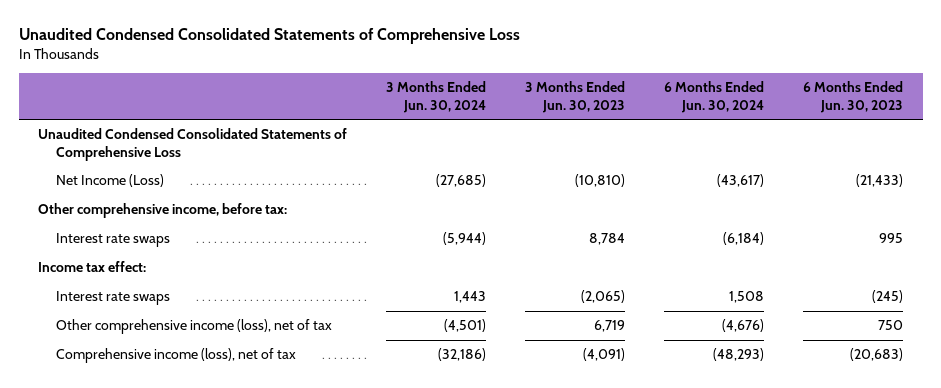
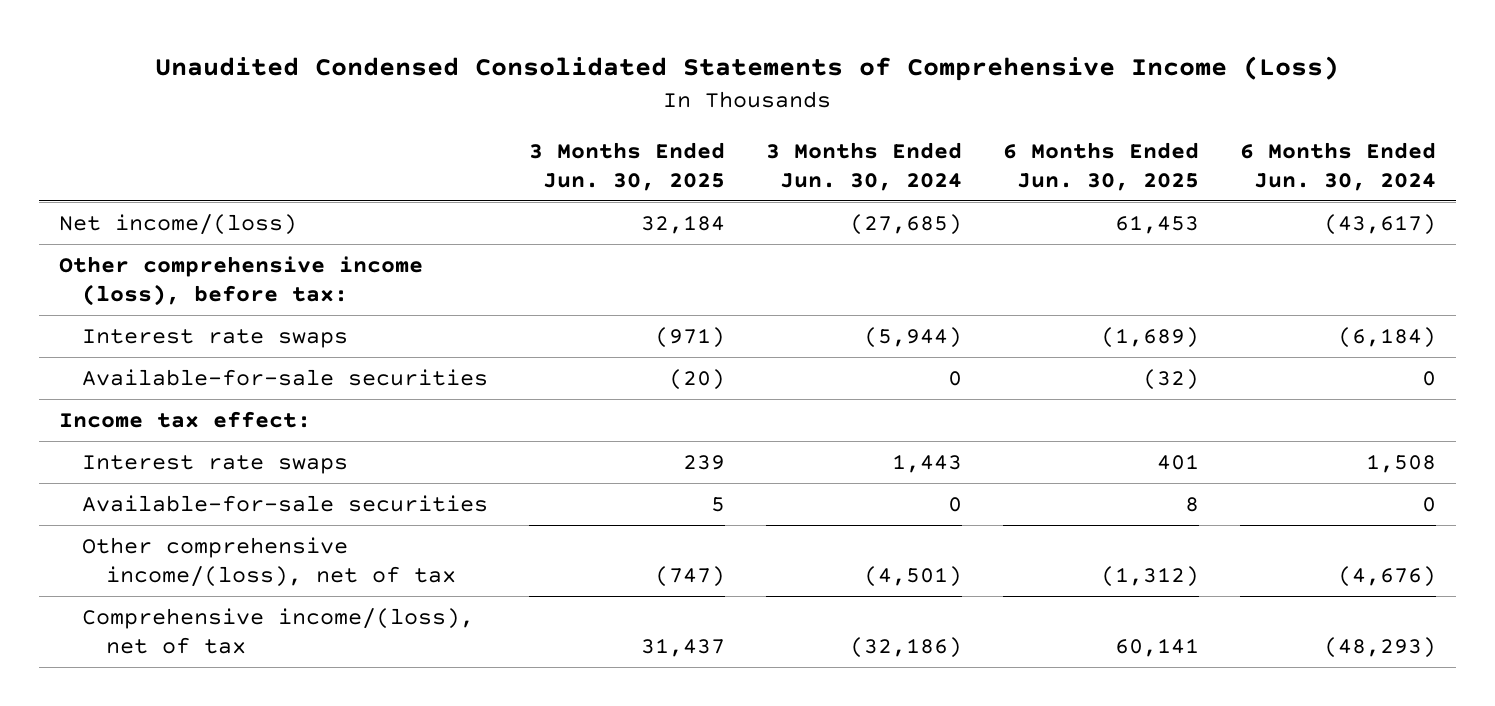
- Unaudited Condensed Consolidated Statements of Comprehensive Loss
+ Unaudited Condensed Consolidated Statements of Comprehensive Income (Loss)
- | 3 Months Ended Jun. 30, 2024 | 3 Months Ended Jun. 30, 2023 | 6 Months Ended Jun. 30, 2024 | 6 Months Ended Jun. 30, 2023
+ | 3 Months Ended Jun. 30, 2025 | 3 Months Ended Jun. 30, 2024 | 6 Months Ended Jun. 30, 2025 | 6 Months Ended Jun. 30, 2024
- Unaudited Condensed Consolidated Statements of Comprehensive Loss
- Net Income (Loss) | (27,685) | (10,810) | (43,617) | (21,433)
- Other comprehensive income, before tax:
+ Net income/(loss) | 32,184 | (27,685) | 61,453 | (43,617)
+ Other comprehensive income (loss), before tax:
+ Available-for-sale securities | (20) | 0 | (32) | 0
- Other comprehensive income (loss), net of tax | (4,501) | 6,719 | (4,676) | 750
- Comprehensive income (loss), net of tax | (32,186) | (4,091) | (48,293) | (20,683)
+ Available-for-sale securities | 5 | 0 | 8 | 0
+ Other comprehensive income/(loss), net of tax | (747) | (4,501) | (1,312) | (4,676)
+ Comprehensive income/(loss), net of tax | 31,437 | (32,186) | 60,141 | (48,293)

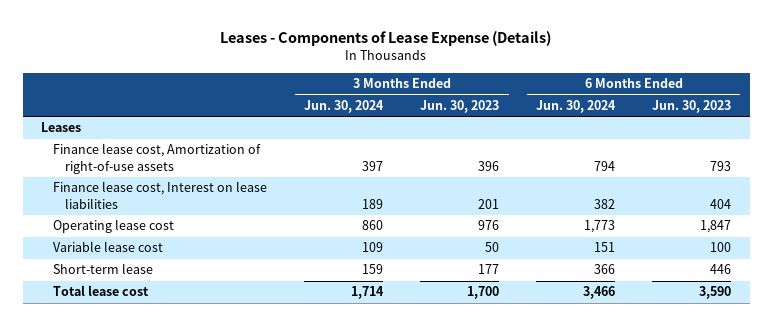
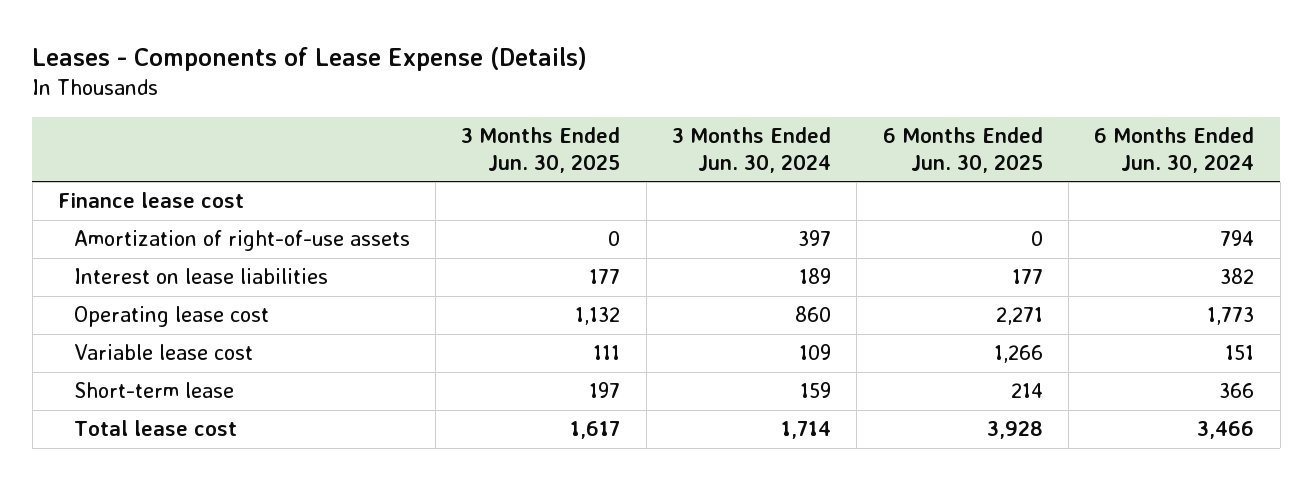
- | 3 Months Ended Jun. 30, 2024 | 3 Months Ended Jun. 30, 2023 | 6 Months Ended Jun. 30, 2024 | 6 Months Ended Jun. 30, 2023
+ | 3 Months Ended Jun. 30, 2025 | 3 Months Ended Jun. 30, 2024 | 6 Months Ended Jun. 30, 2025 | 6 Months Ended Jun. 30, 2024
- Leases
- Finance lease cost, Amortization of right-of-use assets | 397 | 396 | 794 | 793
- Finance lease cost, Interest on lease liabilities | 189 | 201 | 382 | 404
+ Finance lease cost
+ Amortization of right-of-use assets | 0 | 397 | 0 | 794
+ Interest on lease liabilities | 177 | 189 | 177 | 382

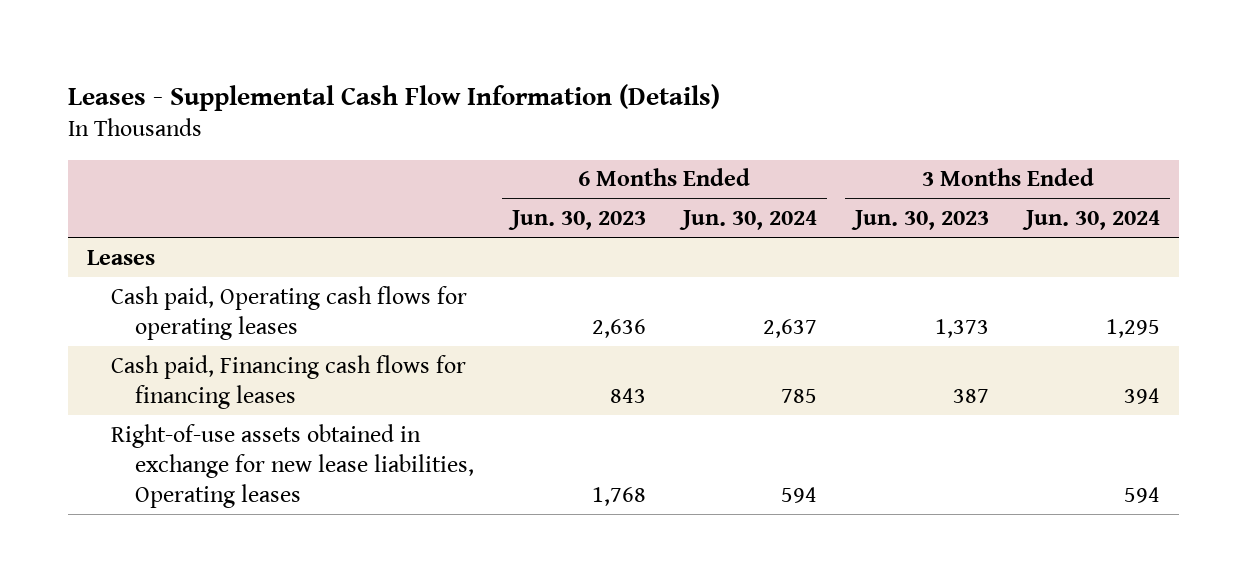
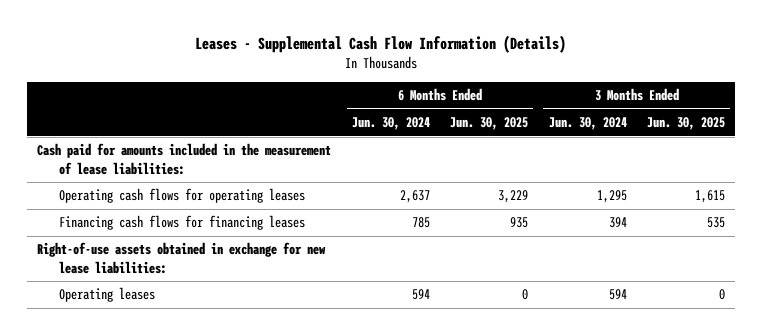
- | 6 Months Ended Jun. 30, 2023 | 6 Months Ended Jun. 30, 2024 | 3 Months Ended Jun. 30, 2023 | 3 Months Ended Jun. 30, 2024
+ | 6 Months Ended Jun. 30, 2024 | 6 Months Ended Jun. 30, 2025 | 3 Months Ended Jun. 30, 2024 | 3 Months Ended Jun. 30, 2025
- Leases
- Cash paid, Operating cash flows for operating leases | 2,636 | 2,637 | 1,373 | 1,295
- Cash paid, Financing cash flows for financing leases | 843 | 785 | 387 | 394
- Right-of-use assets obtained in exchange for new lease liabilities, Operating leases | 1,768 | 594 | | 594
+ Cash paid for amounts included in the measurement of lease liabilities:
+ Operating cash flows for operating leases | 2,637 | 3,229 | 1,295 | 1,615
+ Financing cash flows for financing leases | 785 | 935 | 394 | 535
+ Right-of-use assets obtained in exchange for new lease liabilities:
+ Operating leases | 594 | 0 | 594 | 0

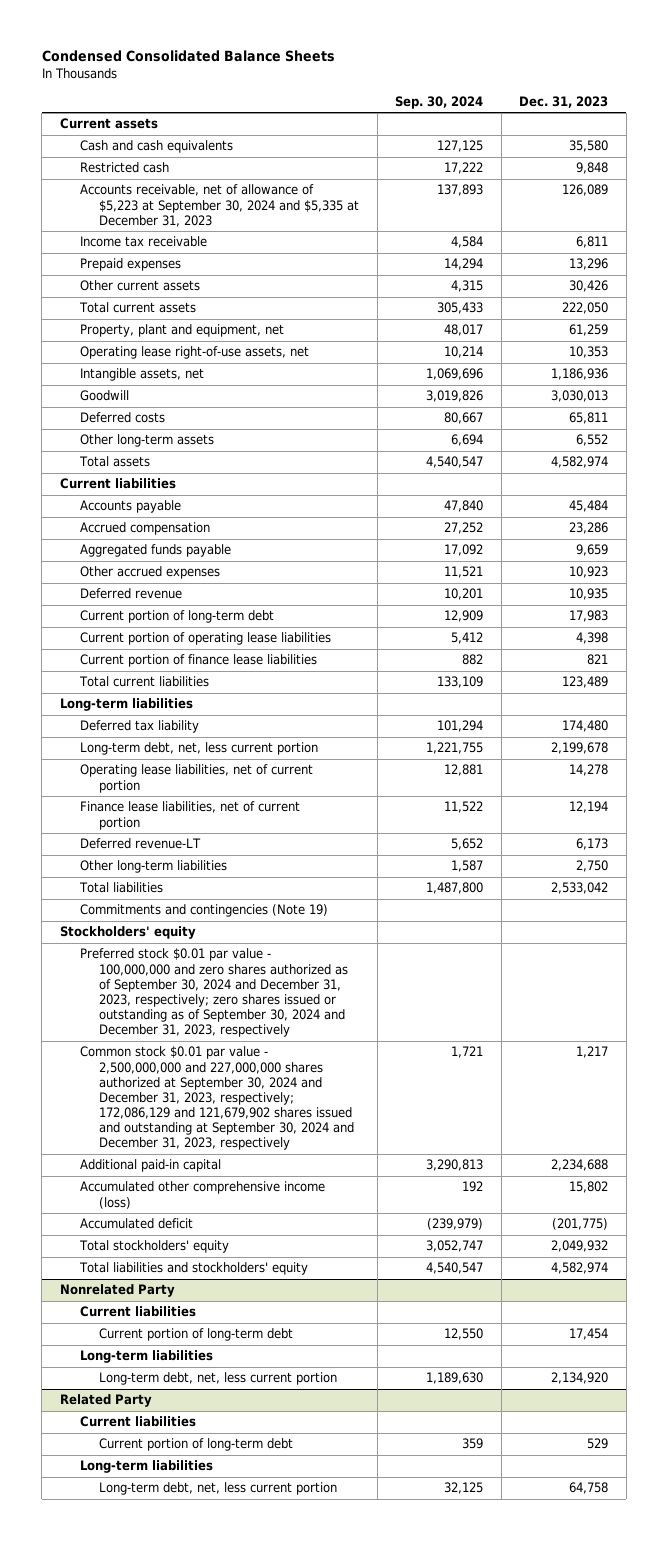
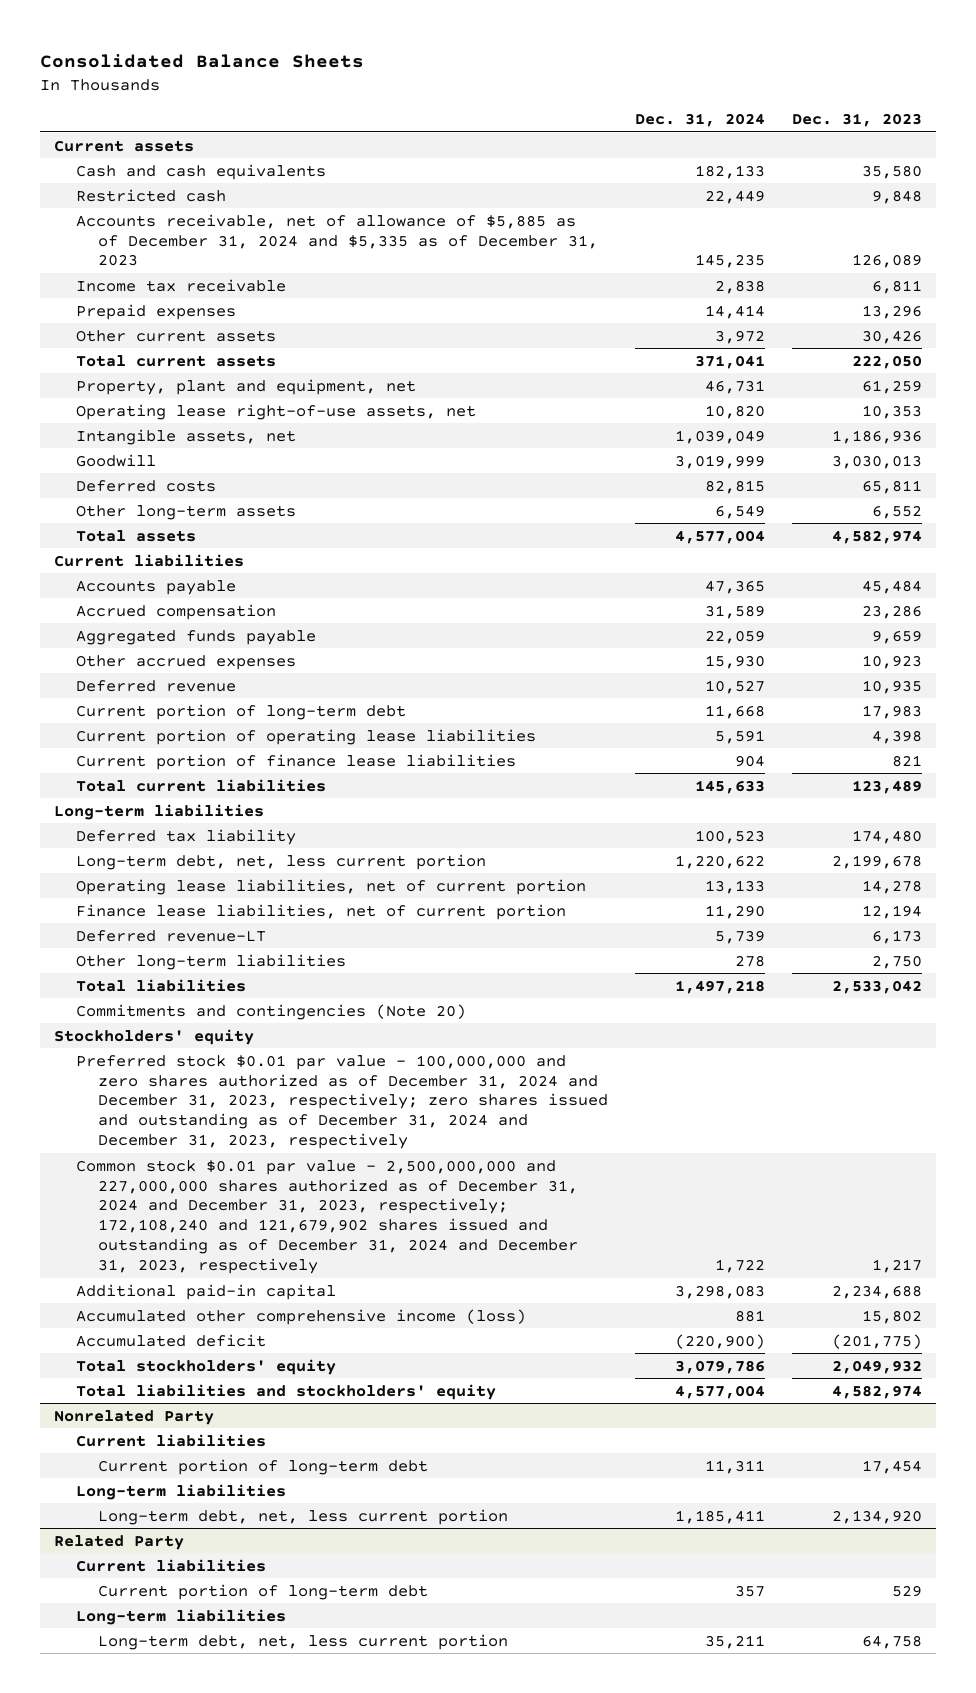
- Condensed Consolidated Balance Sheets
+ Consolidated Balance Sheets
- | Sep. 30, 2024 | Dec. 31, 2023
+ | Dec. 31, 2024 | Dec. 31, 2023
- Accounts receivable, net of allowance of $5,223 at September 30, 2024 and $5,335 at December 31, 2023 | 137,893 | 126,089
+ Accounts receivable, net of allowance of $5,885 as of December 31, 2024 and $5,335 as of December 31, 2023 | 145,235 | 126,089
- Commitments and contingencies (Note 19)
+ Commitments and contingencies (Note 20)
- Preferred stock $0.01 par value - 100,000,000 and zero shares authorized as of September 30, 2024 and December 31, 2023, respectively; zero shares issued or outstanding as of September 30, 2024 and December 31, 2023, respectively
- Common stock $0.01 par value - 2,500,000,000 and 227,000,000 shares authorized at September 30, 2024 and December 31, 2023, respectively; 172,086,129 and 121,679,902 shares issued and outstanding at September 30, 2024 and December 31, 2023, respectively | 1,721 | 1,217
+ Preferred stock $0.01 par value - 100,000,000 and zero shares authorized as of December 31, 2024 and December 31, 2023, respectively; zero shares issued and outstanding as of December 31, 2024 and December 31, 2023, respectively
+ Common stock $0.01 par value - 2,500,000,000 and 227,000,000 shares authorized as of December 31, 2024 and December 31, 2023, respectively; 172,108,240 and 121,679,902 shares issued and outstanding as of December 31, 2024 and December 31, 2023, respectively | 1,722 | 1,217

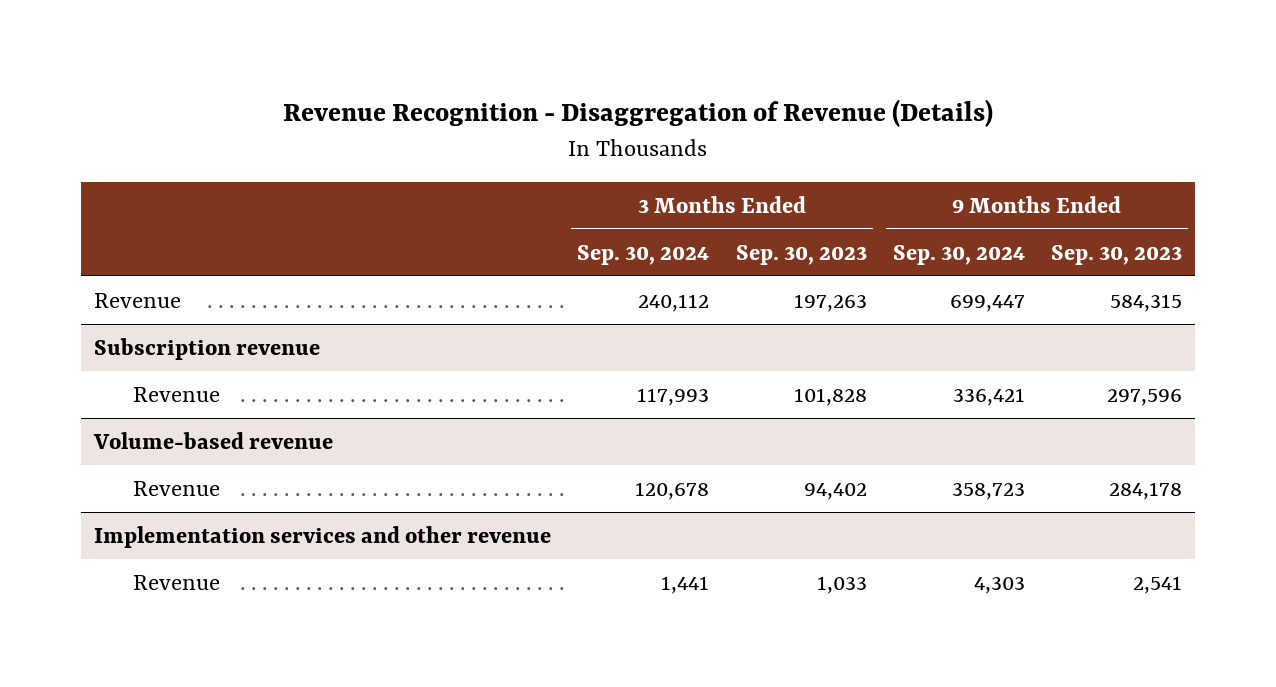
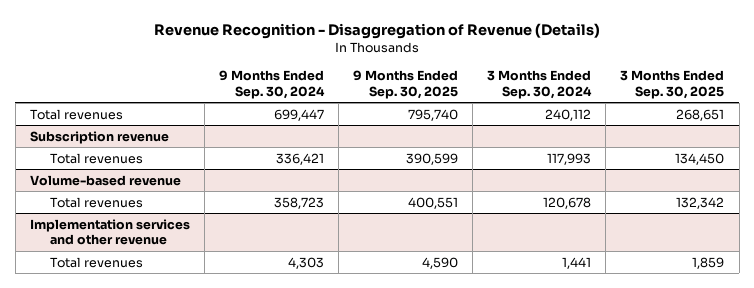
- | 3 Months Ended Sep. 30, 2024 | 3 Months Ended Sep. 30, 2023 | 9 Months Ended Sep. 30, 2024 | 9 Months Ended Sep. 30, 2023
+ | 9 Months Ended Sep. 30, 2024 | 9 Months Ended Sep. 30, 2025 | 3 Months Ended Sep. 30, 2024 | 3 Months Ended Sep. 30, 2025
- Revenue | 240,112 | 197,263 | 699,447 | 584,315
+ Total revenues | 699,447 | 795,740 | 240,112 | 268,651
@ Subscription revenue
- Revenue | 117,993 | 101,828 | 336,421 | 297,596
+ Total revenues | 336,421 | 390,599 | 117,993 | 134,450
@ Volume-based revenue
- Revenue | 120,678 | 94,402 | 358,723 | 284,178
+ Total revenues | 358,723 | 400,551 | 120,678 | 132,342
@ Implementation services and other revenue
- Revenue | 1,441 | 1,033 | 4,303 | 2,541
+ Total revenues | 4,303 | 4,590 | 1,441 | 1,859

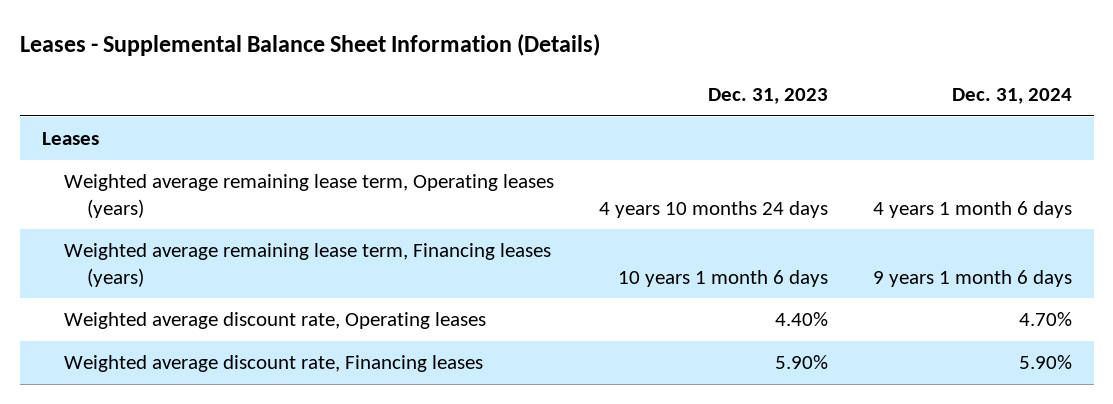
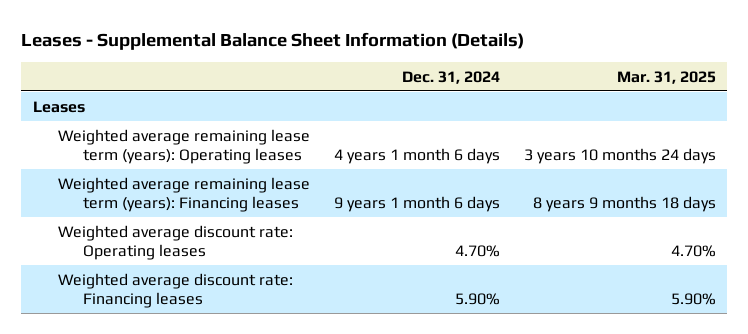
- | Dec. 31, 2023 | Dec. 31, 2024
+ | Dec. 31, 2024 | Mar. 31, 2025
- Weighted average remaining lease term, Operating leases (years) | 4 years 10 months 24 days | 4 years 1 month 6 days
- Weighted average remaining lease term, Financing leases (years) | 10 years 1 month 6 days | 9 years 1 month 6 days
- Weighted average discount rate, Operating leases | 4.40% | 4.70%
- Weighted average discount rate, Financing leases | 5.90% | 5.90%
+ Weighted average remaining lease term (years): Operating leases | 4 years 1 month 6 days | 3 years 10 months 24 days
+ Weighted average remaining lease term (years): Financing leases | 9 years 1 month 6 days | 8 years 9 months 18 days
+ Weighted average discount rate: Operating leases | 4.70% | 4.70%
+ Weighted average discount rate: Financing leases | 5.90% | 5.90%

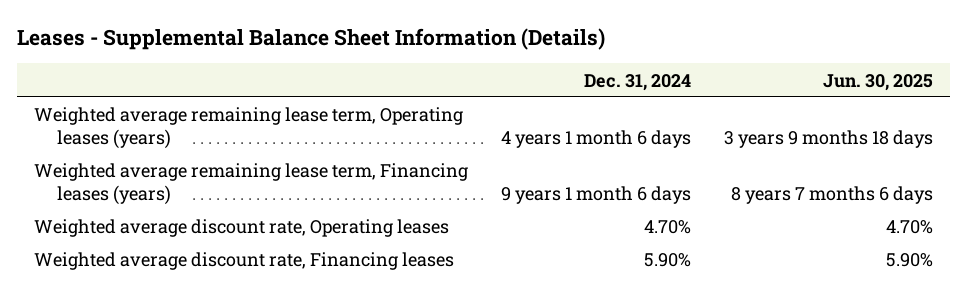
- | Dec. 31, 2024 | Mar. 31, 2025
+ | Dec. 31, 2024 | Jun. 30, 2025
- Leases
- Weighted average remaining lease term (years): Operating leases | 4 years 1 month 6 days | 3 years 10 months 24 days
- Weighted average remaining lease term (years): Financing leases | 9 years 1 month 6 days | 8 years 9 months 18 days
- Weighted average discount rate: Operating leases | 4.70% | 4.70%
- Weighted average discount rate: Financing leases | 5.90% | 5.90%
+ Weighted average remaining lease term, Operating leases (years) | 4 years 1 month 6 days | 3 years 9 months 18 days
+ Weighted average remaining lease term, Financing leases (years) | 9 years 1 month 6 days | 8 years 7 months 6 days
+ Weighted average discount rate, Operating leases | 4.70% | 4.70%
+ Weighted average discount rate, Financing leases | 5.90% | 5.90%

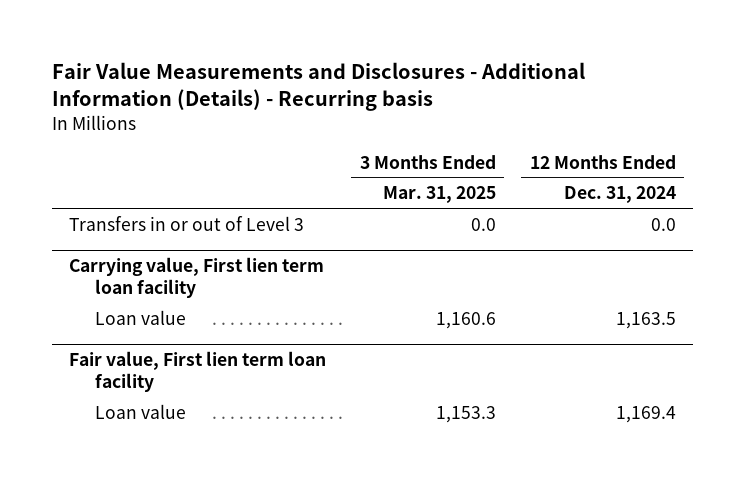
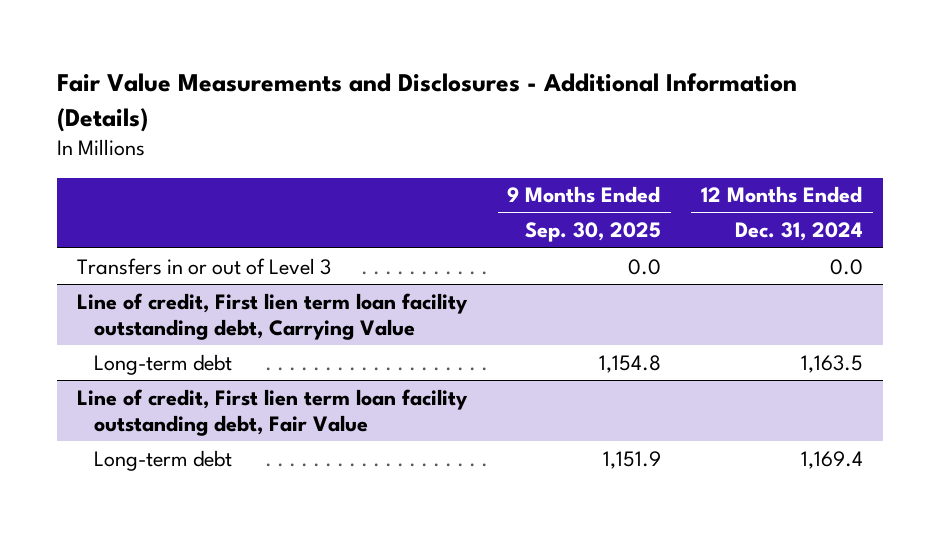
- Fair Value Measurements and Disclosures - Additional Information (Details) - Recurring basis
+ Fair Value Measurements and Disclosures - Additional Information (Details)
- | 3 Months Ended Mar. 31, 2025 | 12 Months Ended Dec. 31, 2024
+ | 9 Months Ended Sep. 30, 2025 | 12 Months Ended Dec. 31, 2024
- Carrying value, First lien term loan facility
- Loan value | 1,160.6 | 1,163.5
- Fair value, First lien term loan facility
- Loan value | 1,153.3 | 1,169.4
+ Line of credit, First lien term loan facility outstanding debt, Carrying Value
+ Long-term debt | 1,154.8 | 1,163.5
+ Line of credit, First lien term loan facility outstanding debt, Fair Value
+ Long-term debt | 1,151.9 | 1,169.4

